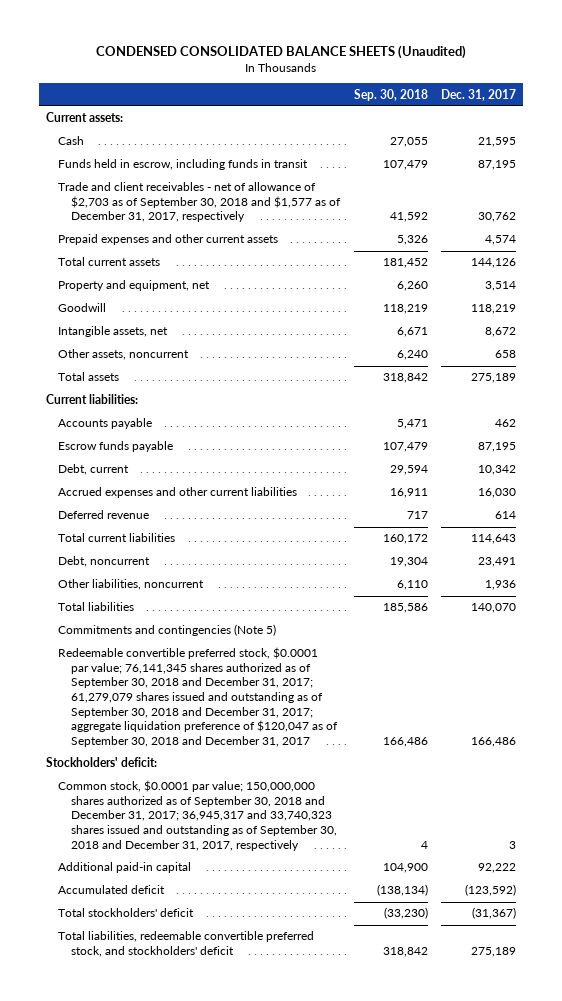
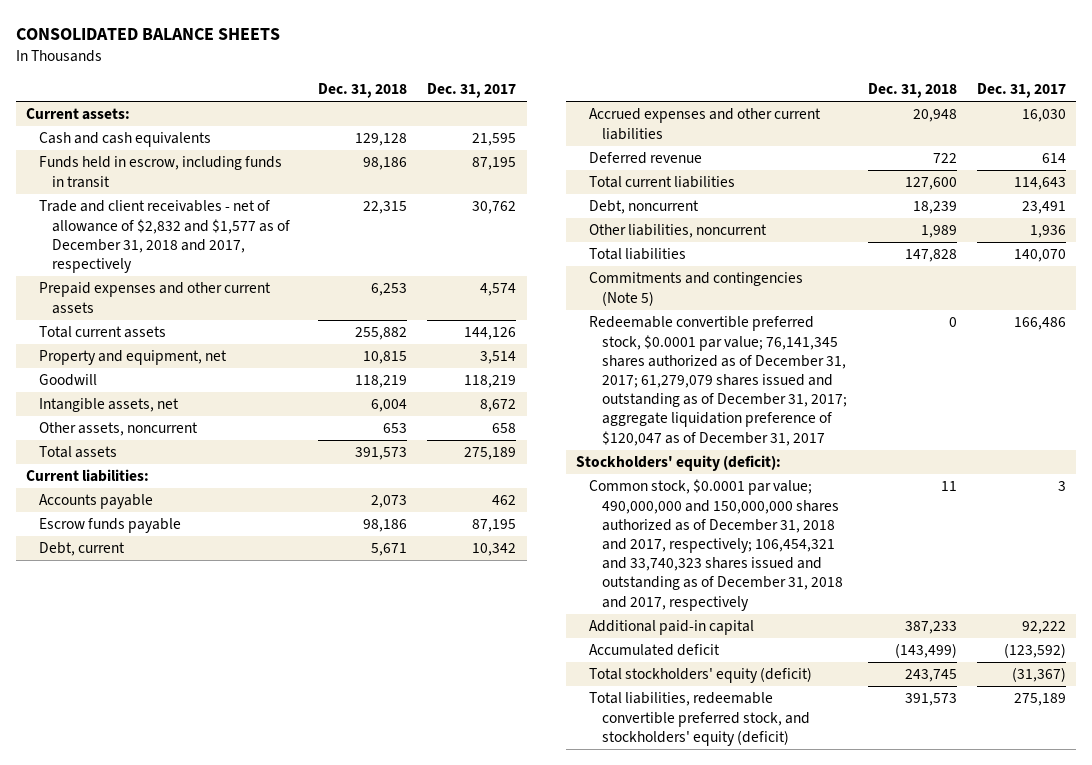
- CONDENSED CONSOLIDATED BALANCE SHEETS (Unaudited)
+ CONSOLIDATED BALANCE SHEETS
- | Sep. 30, 2018 | Dec. 31, 2017
+ | Dec. 31, 2018 | Dec. 31, 2017
- Cash | 27,055 | 21,595
+ Cash and cash equivalents | 129,128 | 21,595
- Trade and client receivables - net of allowance of $2,703 as of September 30, 2018 and $1,577 as of December 31, 2017, respectively | 41,592 | 30,762
+ Trade and client receivables - net of allowance of $2,832 and $1,577 as of December 31, 2018 and 2017, respectively | 22,315 | 30,762
- Redeemable convertible preferred stock, $0.0001 par value; 76,141,345 shares authorized as of September 30, 2018 and December 31, 2017; 61,279,079 shares issued and outstanding as of September 30, 2018 and December 31, 2017; aggregate liquidation preference of $120,047 as of September 30, 2018 and December 31, 2017 | 166,486 | 166,486
- Stockholders' deficit:
- Common stock, $0.0001 par value; 150,000,000 shares authorized as of September 30, 2018 and December 31, 2017; 36,945,317 and 33,740,323 shares issued and outstanding as of September 30, 2018 and December 31, 2017, respectively | 4 | 3
+ Redeemable convertible preferred stock, $0.0001 par value; 76,141,345 shares authorized as of December 31, 2017; 61,279,079 shares issued and outstanding as of December 31, 2017; aggregate liquidation preference of $120,047 as of December 31, 2017 | 0 | 166,486
+ Stockholders' equity (deficit):
+ Common stock, $0.0001 par value; 490,000,000 and 150,000,000 shares authorized as of December 31, 2018 and 2017, respectively; 106,454,321 and 33,740,323 shares issued and outstanding as of December 31, 2018 and 2017, respectively | 11 | 3
- Total stockholders' deficit | (33,230) | (31,367)
- Total liabilities, redeemable convertible preferred stock, and stockholders' deficit | 318,842 | 275,189
+ Total stockholders' equity (deficit) | 243,745 | (31,367)
+ Total liabilities, redeemable convertible preferred stock, and stockholders' equity (deficit) | 391,573 | 275,189

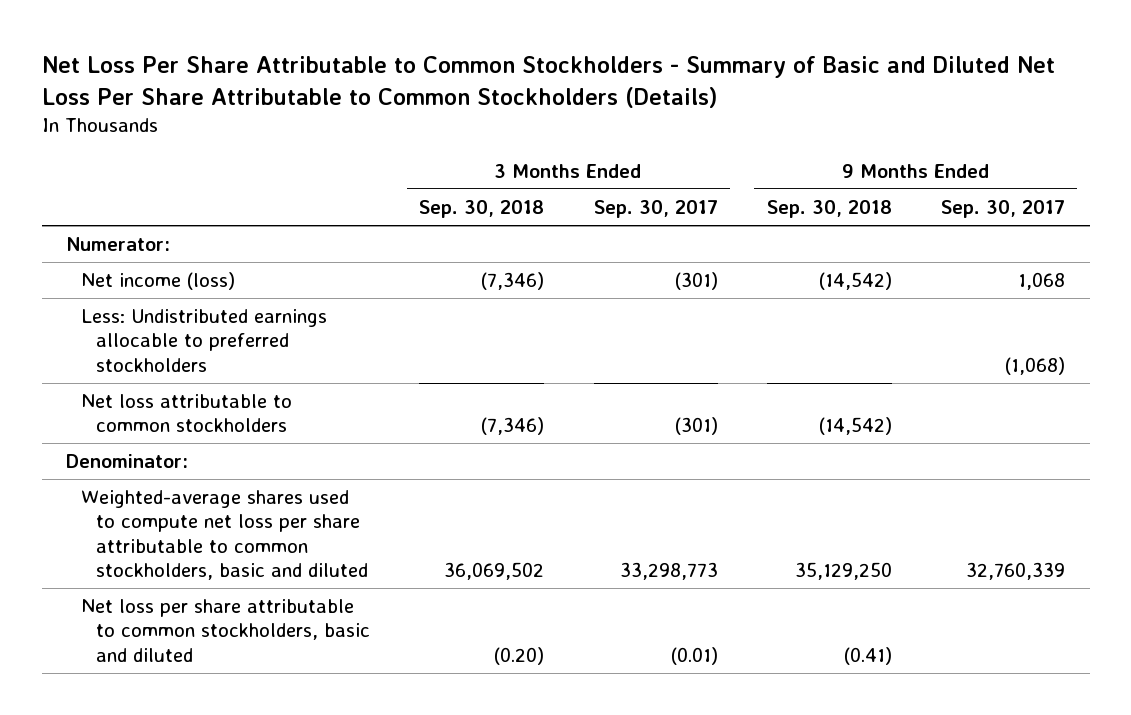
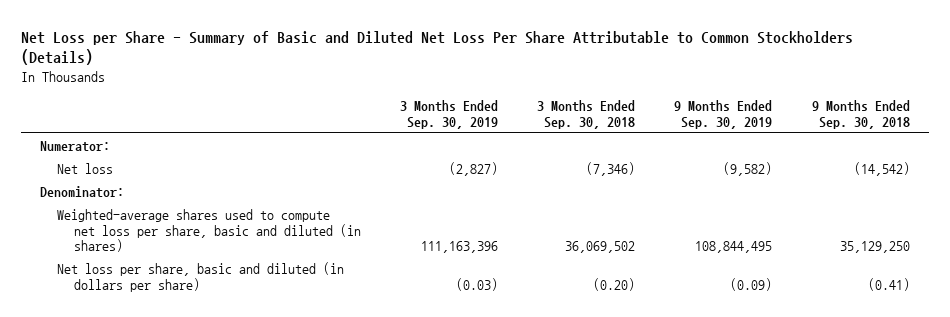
- Net Loss Per Share Attributable to Common Stockholders - Summary of Basic and Diluted Net Loss Per Share Attributable to Common Stockholders (Details)
+ Net Loss per Share - Summary of Basic and Diluted Net Loss Per Share Attributable to Common Stockholders (Details)
- | 3 Months Ended Sep. 30, 2018 | 3 Months Ended Sep. 30, 2017 | 9 Months Ended Sep. 30, 2018 | 9 Months Ended Sep. 30, 2017
+ | 3 Months Ended Sep. 30, 2019 | 3 Months Ended Sep. 30, 2018 | 9 Months Ended Sep. 30, 2019 | 9 Months Ended Sep. 30, 2018
- Net income (loss) | (7,346) | (301) | (14,542) | 1,068
- Less: Undistributed earnings allocable to preferred stockholders | | | | (1,068)
- Net loss attributable to common stockholders | (7,346) | (301) | (14,542) |
+ Net loss | (2,827) | (7,346) | (9,582) | (14,542)
- Weighted-average shares used to compute net loss per share attributable to common stockholders, basic and diluted | 36,069,502 | 33,298,773 | 35,129,250 | 32,760,339
- Net loss per share attributable to common stockholders, basic and diluted | (0.20) | (0.01) | (0.41) |
+ Weighted-average shares used to compute net loss per share, basic and diluted (in shares) | 111,163,396 | 36,069,502 | 108,844,495 | 35,129,250
+ Net loss per share, basic and diluted (in dollars per share) | (0.03) | (0.20) | (0.09) | (0.41)

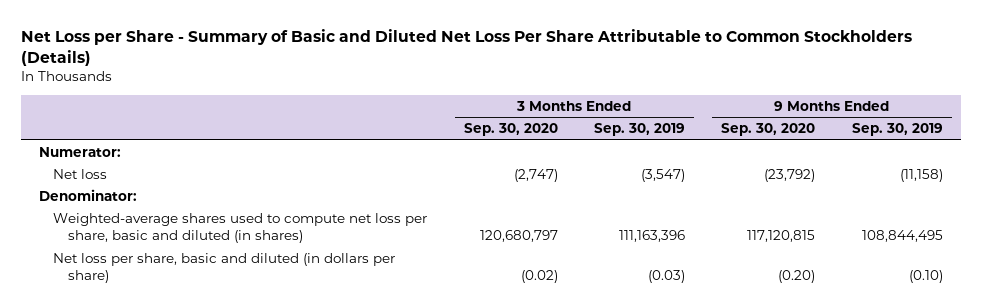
- | 3 Months Ended Sep. 30, 2019 | 3 Months Ended Sep. 30, 2018 | 9 Months Ended Sep. 30, 2019 | 9 Months Ended Sep. 30, 2018
+ | 3 Months Ended Sep. 30, 2020 | 3 Months Ended Sep. 30, 2019 | 9 Months Ended Sep. 30, 2020 | 9 Months Ended Sep. 30, 2019
- Net loss | (2,827) | (7,346) | (9,582) | (14,542)
+ Net loss | (2,747) | (3,547) | (23,792) | (11,158)
- Net loss per share, basic and diluted (in dollars per share) | (0.03) | (0.20) | (0.09) | (0.41)
+ Net loss per share, basic and diluted (in dollars per share) | (0.02) | (0.03) | (0.20) | (0.10)

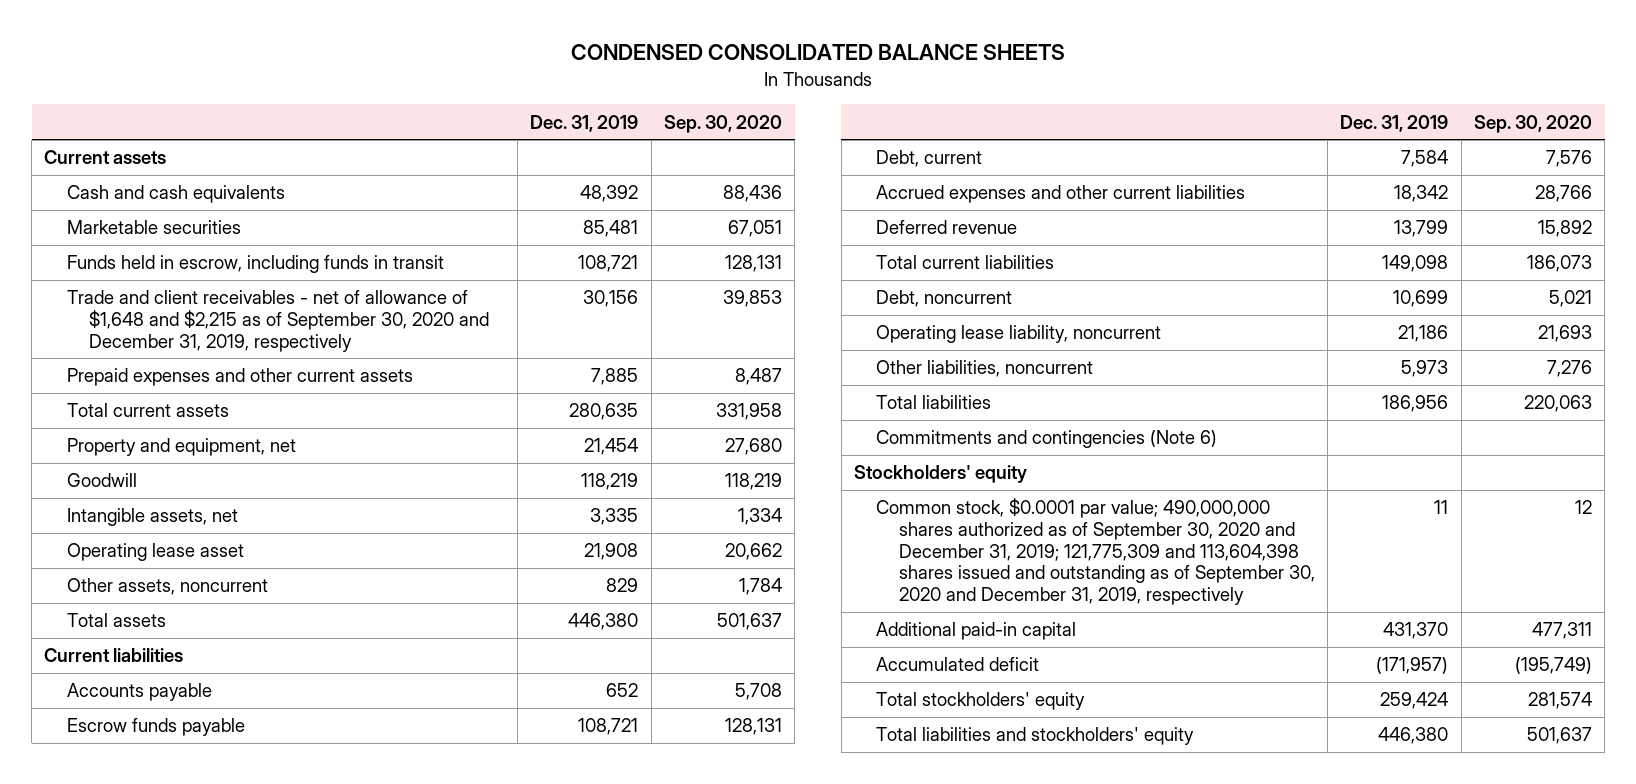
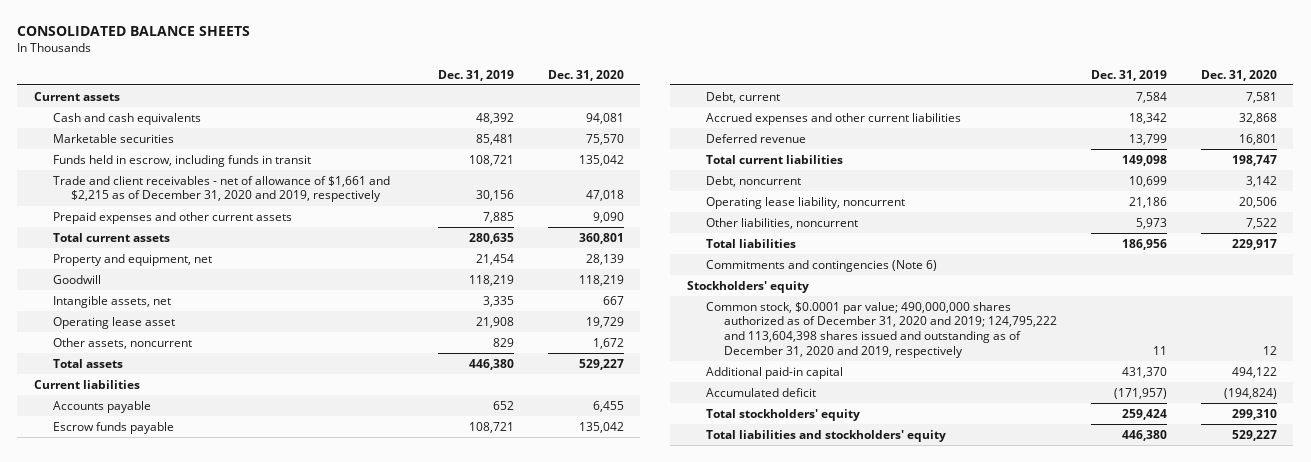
- CONDENSED CONSOLIDATED BALANCE SHEETS
+ CONSOLIDATED BALANCE SHEETS
- | Dec. 31, 2019 | Sep. 30, 2020
+ | Dec. 31, 2019 | Dec. 31, 2020
- Trade and client receivables - net of allowance of $1,648 and $2,215 as of September 30, 2020 and December 31, 2019, respectively | 30,156 | 39,853
+ Trade and client receivables - net of allowance of $1,661 and $2,215 as of December 31, 2020 and 2019, respectively | 30,156 | 47,018
- Common stock, $0.0001 par value; 490,000,000 shares authorized as of September 30, 2020 and December 31, 2019; 121,775,309 and 113,604,398 shares issued and outstanding as of September 30, 2020 and December 31, 2019, respectively | 11 | 12
+ Common stock, $0.0001 par value; 490,000,000 shares authorized as of December 31, 2020 and 2019; 124,795,222 and 113,604,398 shares issued and outstanding as of December 31, 2020 and 2019, respectively | 11 | 12

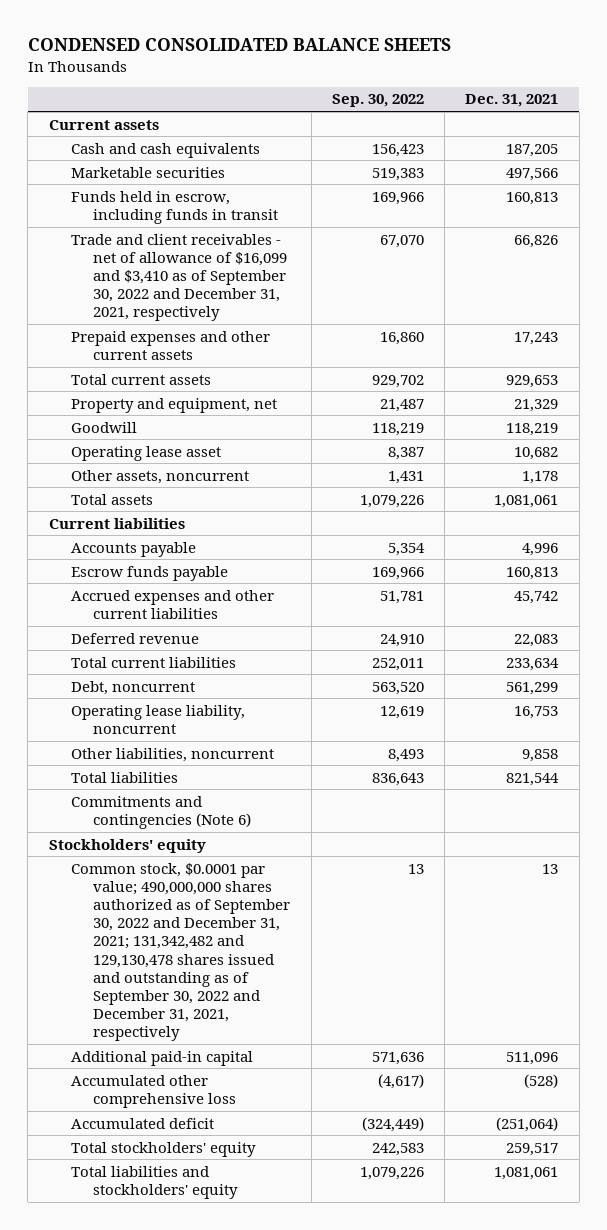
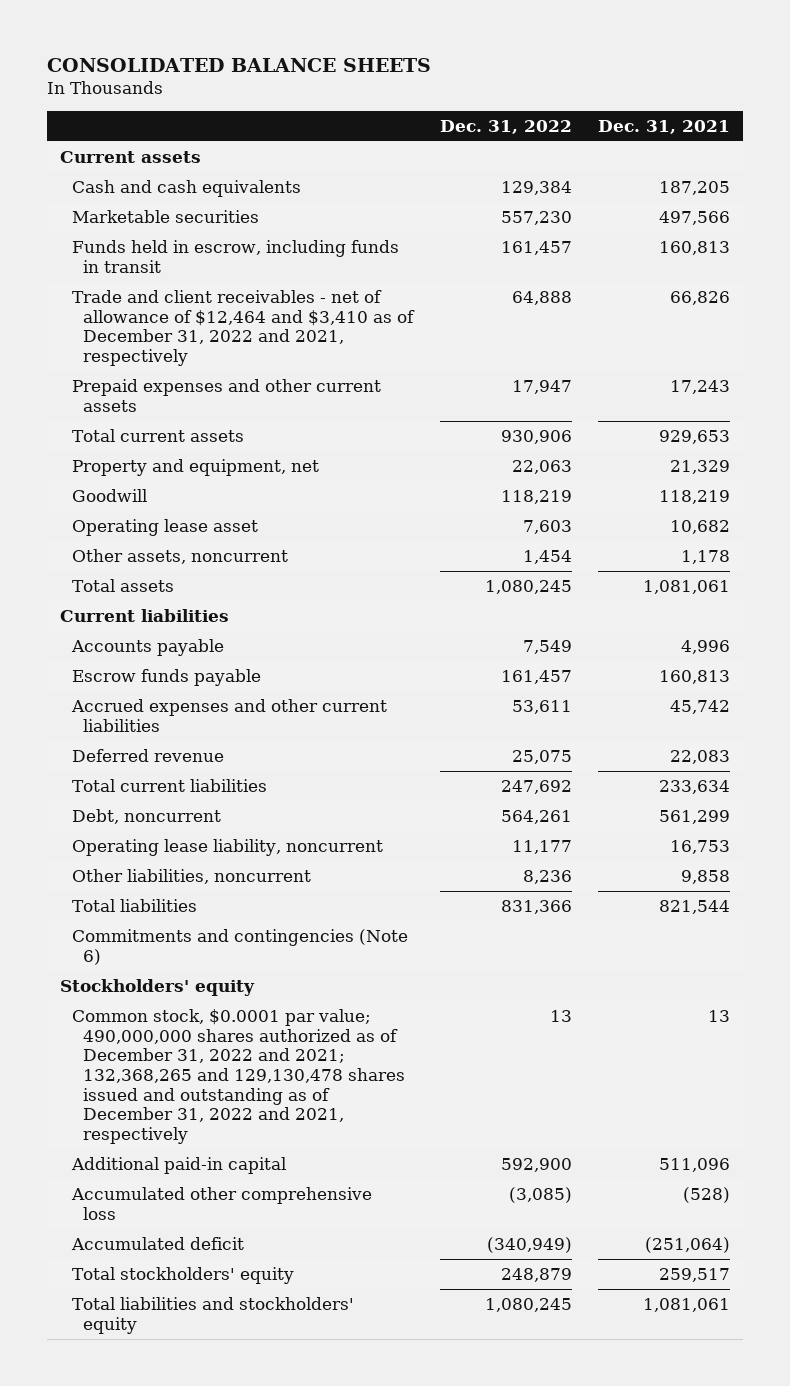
- CONDENSED CONSOLIDATED BALANCE SHEETS
+ CONSOLIDATED BALANCE SHEETS
- | Sep. 30, 2022 | Dec. 31, 2021
+ | Dec. 31, 2022 | Dec. 31, 2021
- Trade and client receivables - net of allowance of $16,099 and $3,410 as of September 30, 2022 and December 31, 2021, respectively | 67,070 | 66,826
+ Trade and client receivables - net of allowance of $12,464 and $3,410 as of December 31, 2022 and 2021, respectively | 64,888 | 66,826
- Common stock, $0.0001 par value; 490,000,000 shares authorized as of September 30, 2022 and December 31, 2021; 131,342,482 and 129,130,478 shares issued and outstanding as of September 30, 2022 and December 31, 2021, respectively | 13 | 13
+ Common stock, $0.0001 par value; 490,000,000 shares authorized as of December 31, 2022 and 2021; 132,368,265 and 129,130,478 shares issued and outstanding as of December 31, 2022 and 2021, respectively | 13 | 13

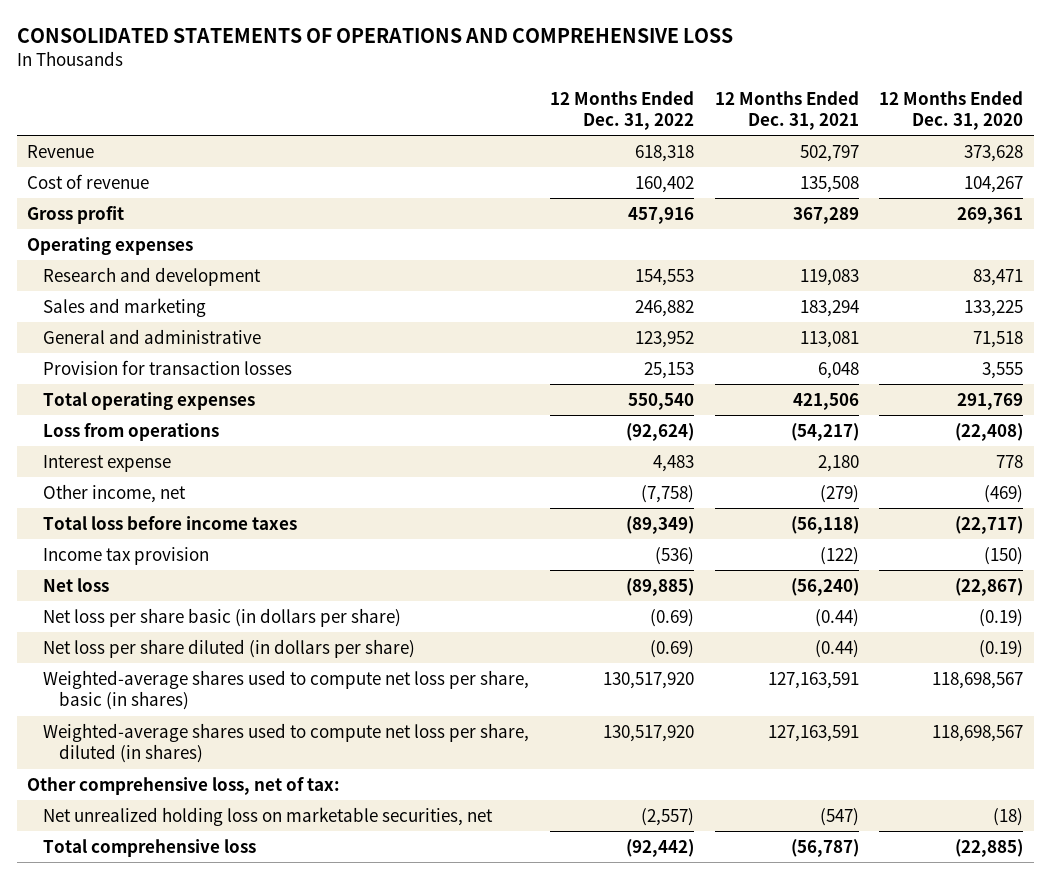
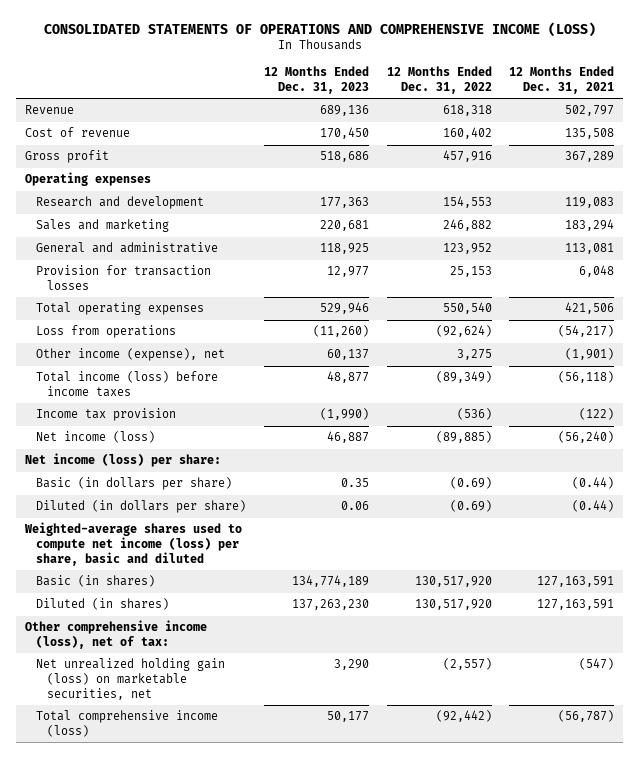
- CONSOLIDATED STATEMENTS OF OPERATIONS AND COMPREHENSIVE LOSS
+ CONSOLIDATED STATEMENTS OF OPERATIONS AND COMPREHENSIVE INCOME (LOSS)
- | 12 Months Ended Dec. 31, 2022 | 12 Months Ended Dec. 31, 2021 | 12 Months Ended Dec. 31, 2020
+ | 12 Months Ended Dec. 31, 2023 | 12 Months Ended Dec. 31, 2022 | 12 Months Ended Dec. 31, 2021
- Interest expense | 4,483 | 2,180 | 778
- Other income, net | (7,758) | (279) | (469)
- Total loss before income taxes | (89,349) | (56,118) | (22,717)
+ Other income (expense), net | 60,137 | 3,275 | (1,901)
+ Total income (loss) before income taxes | 48,877 | (89,349) | (56,118)
- Net loss | (89,885) | (56,240) | (22,867)
- Net loss per share basic (in dollars per share) | (0.69) | (0.44) | (0.19)
- Net loss per share diluted (in dollars per share) | (0.69) | (0.44) | (0.19)
- Weighted-average shares used to compute net loss per share, basic (in shares) | 130,517,920 | 127,163,591 | 118,698,567
- Weighted-average shares used to compute net loss per share, diluted (in shares) | 130,517,920 | 127,163,591 | 118,698,567
- Other comprehensive loss, net of tax:
- Net unrealized holding loss on marketable securities, net | (2,557) | (547) | (18)
- Total comprehensive loss | (92,442) | (56,787) | (22,885)
+ Net income (loss) | 46,887 | (89,885) | (56,240)
+ Net income (loss) per share:
+ Basic (in dollars per share) | 0.35 | (0.69) | (0.44)
+ Diluted (in dollars per share) | 0.06 | (0.69) | (0.44)
+ Weighted-average shares used to compute net income (loss) per share, basic and diluted
+ Basic (in shares) | 134,774,189 | 130,517,920 | 127,163,591
+ Diluted (in shares) | 137,263,230 | 130,517,920 | 127,163,591
+ Other comprehensive income (loss), net of tax:
+ Net unrealized holding gain (loss) on marketable securities, net | 3,290 | (2,557) | (547)
+ Total comprehensive income (loss) | 50,177 | (92,442) | (56,787)

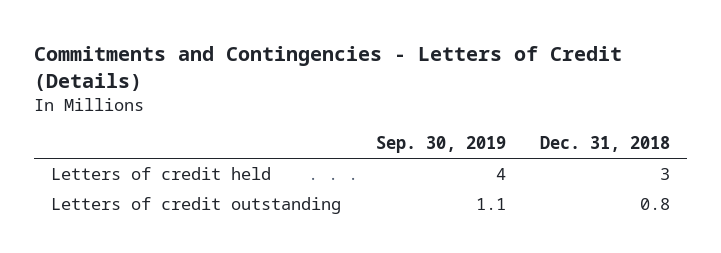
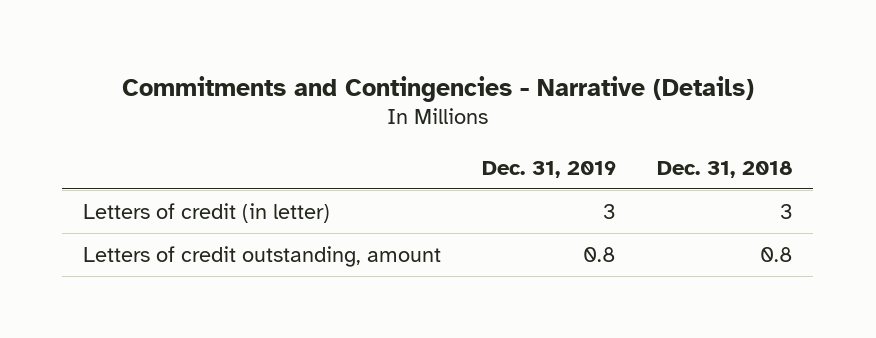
- Commitments and Contingencies - Letters of Credit (Details)
+ Commitments and Contingencies - Narrative (Details)
- | Sep. 30, 2019 | Dec. 31, 2018
+ | Dec. 31, 2019 | Dec. 31, 2018
- Letters of credit held | 4 | 3
- Letters of credit outstanding | 1.1 | 0.8
+ Letters of credit (in letter) | 3 | 3
+ Letters of credit outstanding, amount | 0.8 | 0.8

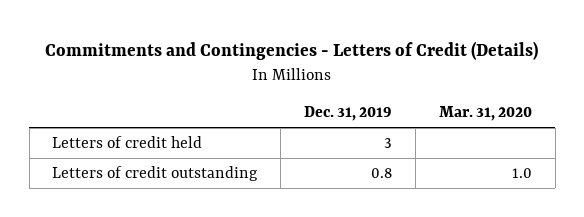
- Commitments and Contingencies - Narrative (Details)
+ Commitments and Contingencies - Letters of Credit (Details)
- | Dec. 31, 2019 | Dec. 31, 2018
+ | Dec. 31, 2019 | Mar. 31, 2020
- Letters of credit (in letter) | 3 | 3
- Letters of credit outstanding, amount | 0.8 | 0.8
+ Letters of credit held | 3 |
+ Letters of credit outstanding | 0.8 | 1.0

